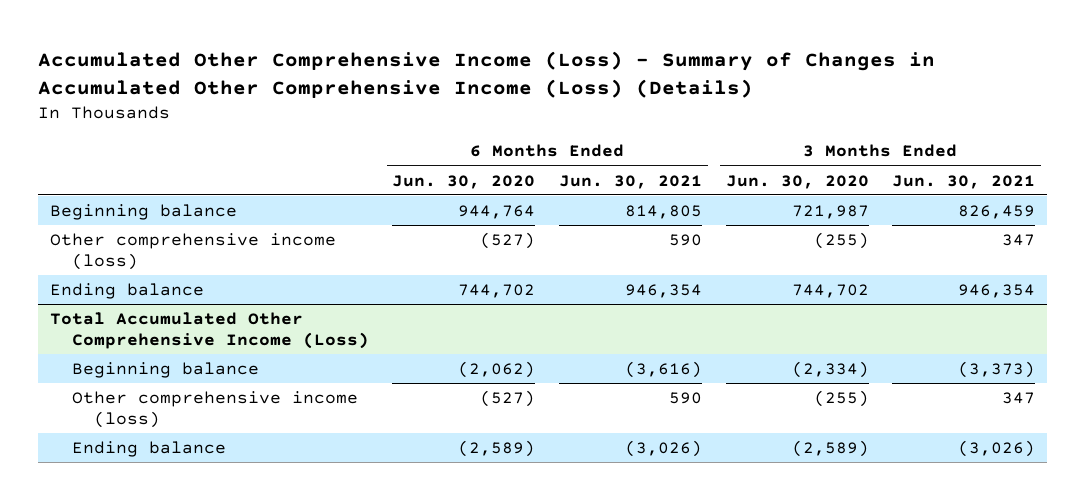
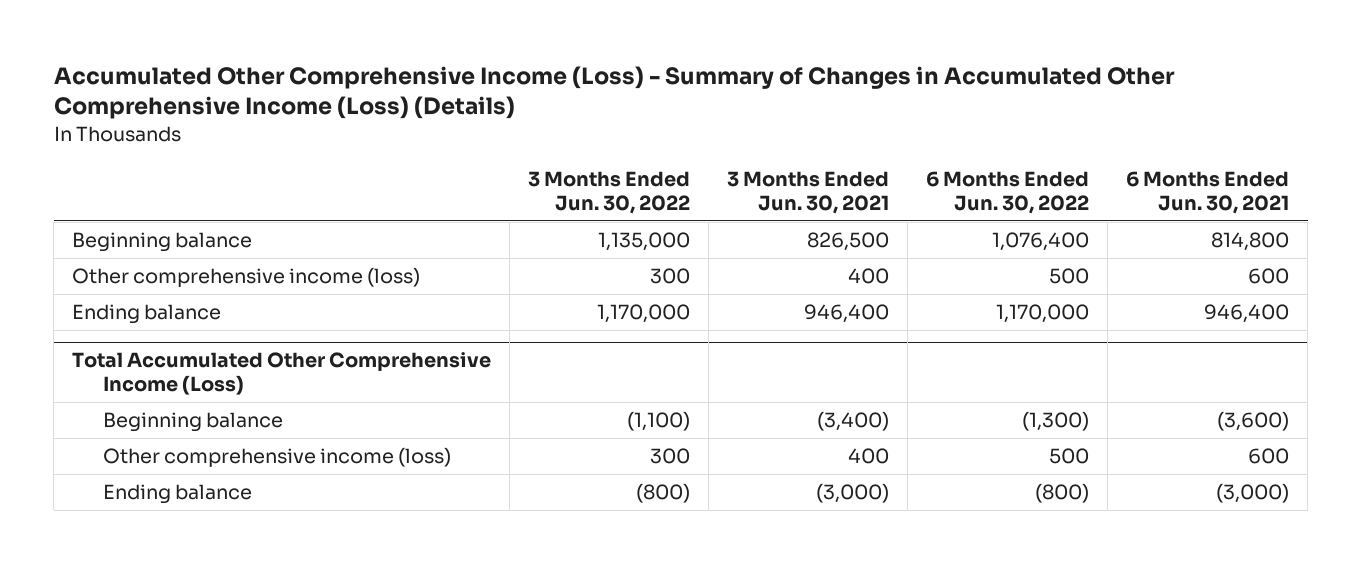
- | 6 Months Ended Jun. 30, 2020 | 6 Months Ended Jun. 30, 2021 | 3 Months Ended Jun. 30, 2020 | 3 Months Ended Jun. 30, 2021
+ | 3 Months Ended Jun. 30, 2022 | 3 Months Ended Jun. 30, 2021 | 6 Months Ended Jun. 30, 2022 | 6 Months Ended Jun. 30, 2021
- Beginning balance | 944,764 | 814,805 | 721,987 | 826,459
- Other comprehensive income (loss) | (527) | 590 | (255) | 347
- Ending balance | 744,702 | 946,354 | 744,702 | 946,354
+ Beginning balance | 1,135,000 | 826,500 | 1,076,400 | 814,800
+ Other comprehensive income (loss) | 300 | 400 | 500 | 600
+ Ending balance | 1,170,000 | 946,400 | 1,170,000 | 946,400
@ Total Accumulated Other Comprehensive Income (Loss)
- Beginning balance | (2,062) | (3,616) | (2,334) | (3,373)
- Other comprehensive income (loss) | (527) | 590 | (255) | 347
- Ending balance | (2,589) | (3,026) | (2,589) | (3,026)
+ Beginning balance | (1,100) | (3,400) | (1,300) | (3,600)
+ Other comprehensive income (loss) | 300 | 400 | 500 | 600
+ Ending balance | (800) | (3,000) | (800) | (3,000)

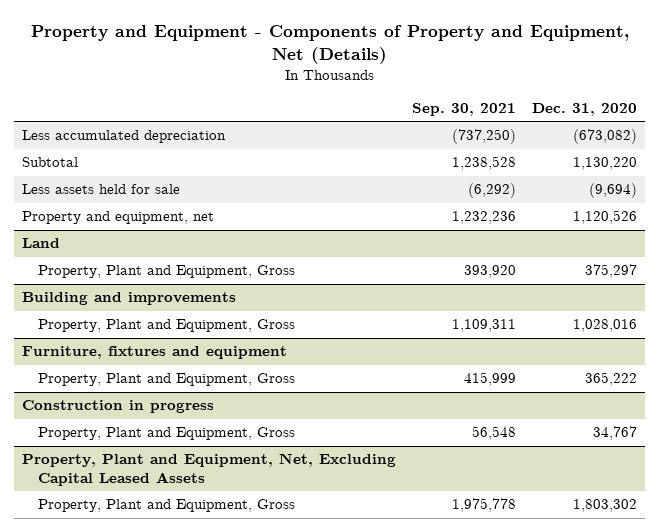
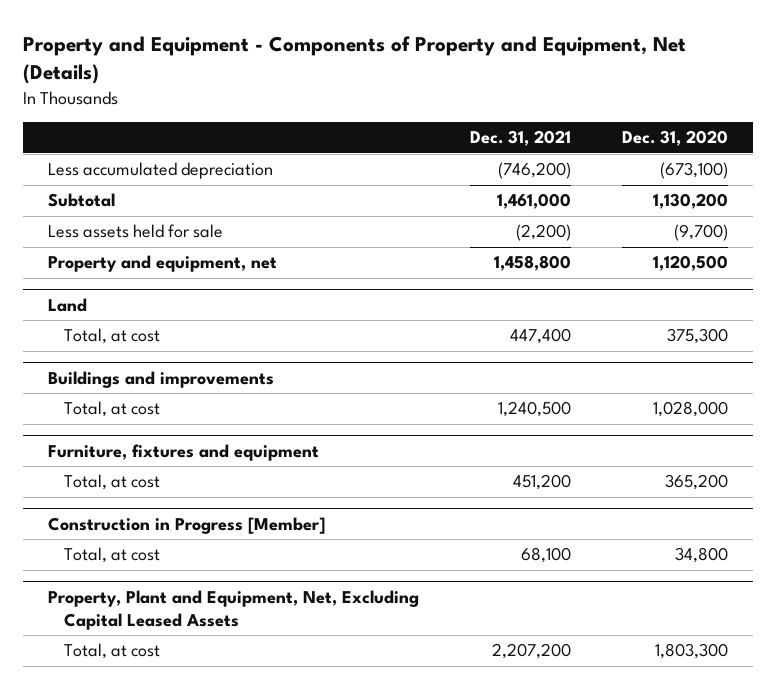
- | Sep. 30, 2021 | Dec. 31, 2020
+ | Dec. 31, 2021 | Dec. 31, 2020
- Less accumulated depreciation | (737,250) | (673,082)
- Subtotal | 1,238,528 | 1,130,220
- Less assets held for sale | (6,292) | (9,694)
- Property and equipment, net | 1,232,236 | 1,120,526
+ Less accumulated depreciation | (746,200) | (673,100)
+ Subtotal | 1,461,000 | 1,130,200
+ Less assets held for sale | (2,200) | (9,700)
+ Property and equipment, net | 1,458,800 | 1,120,500
@ Land
- Property, Plant and Equipment, Gross | 393,920 | 375,297
- Building and improvements
- Property, Plant and Equipment, Gross | 1,109,311 | 1,028,016
@ Land
+ Total, at cost | 447,400 | 375,300
+ Buildings and improvements
+ Total, at cost | 1,240,500 | 1,028,000
@ Furniture, fixtures and equipment
- Property, Plant and Equipment, Gross | 415,999 | 365,222
- Construction in progress
- Property, Plant and Equipment, Gross | 56,548 | 34,767
@ Furniture, fixtures and equipment
+ Total, at cost | 451,200 | 365,200
+ Construction in Progress [Member]
+ Total, at cost | 68,100 | 34,800
@ Property, Plant and Equipment, Net, Excluding Capital Leased Assets
- Property, Plant and Equipment, Gross | 1,975,778 | 1,803,302
+ Total, at cost | 2,207,200 | 1,803,300

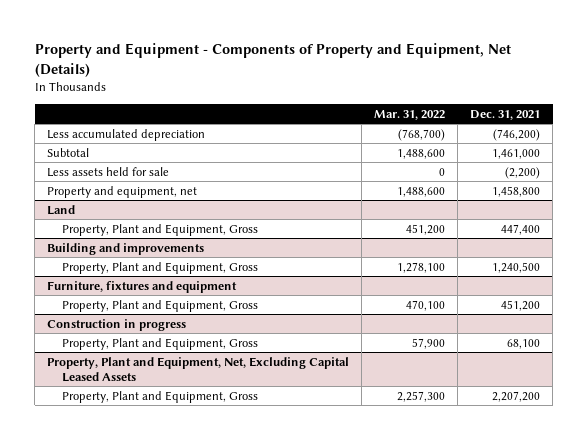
- | Dec. 31, 2021 | Dec. 31, 2020
+ | Mar. 31, 2022 | Dec. 31, 2021
@ Land
- Total, at cost | 447,400 | 375,300
- Buildings and improvements
- Total, at cost | 1,240,500 | 1,028,000
@ Land
+ Property, Plant and Equipment, Gross | 451,200 | 447,400
+ Building and improvements
+ Property, Plant and Equipment, Gross | 1,278,100 | 1,240,500
@ Furniture, fixtures and equipment
- Total, at cost | 451,200 | 365,200
- Construction in Progress [Member]
- Total, at cost | 68,100 | 34,800
@ Furniture, fixtures and equipment
+ Property, Plant and Equipment, Gross | 470,100 | 451,200
+ Construction in progress
+ Property, Plant and Equipment, Gross | 57,900 | 68,100
@ Property, Plant and Equipment, Net, Excluding Capital Leased Assets
- Total, at cost | 2,207,200 | 1,803,300
+ Property, Plant and Equipment, Gross | 2,257,300 | 2,207,200

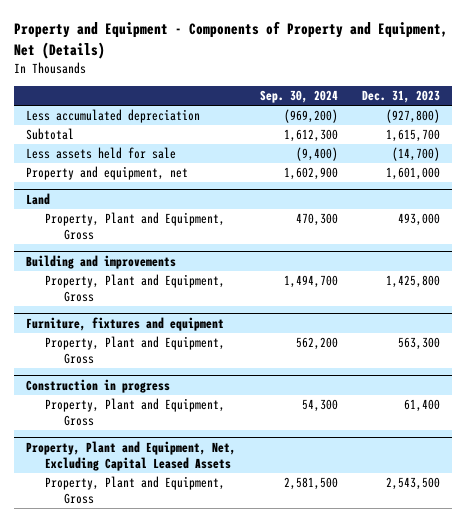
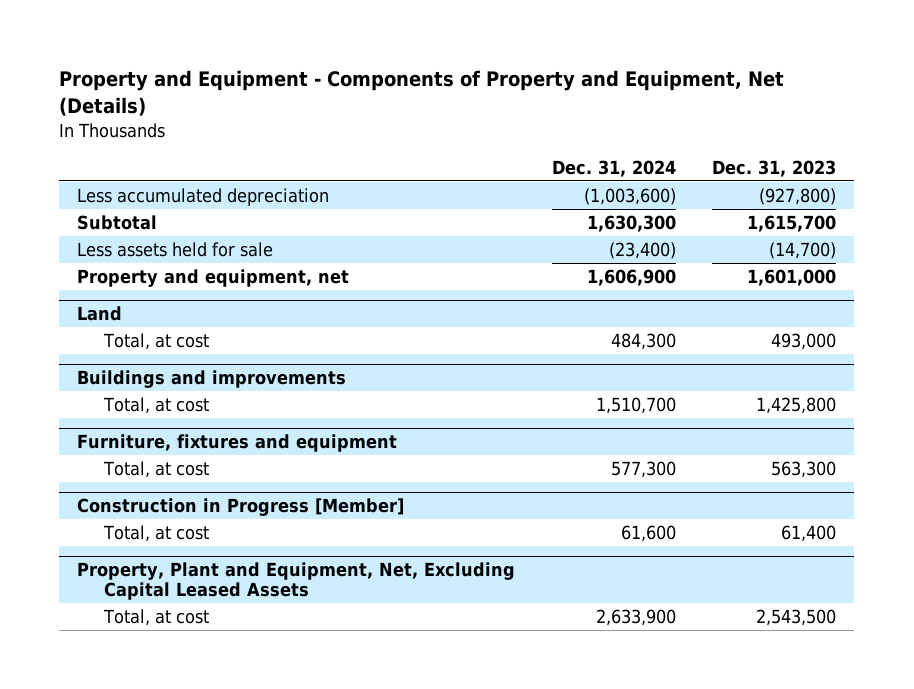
- | Sep. 30, 2024 | Dec. 31, 2023
+ | Dec. 31, 2024 | Dec. 31, 2023
@ Land
- Property, Plant and Equipment, Gross | 470,300 | 493,000
- Building and improvements
- Property, Plant and Equipment, Gross | 1,494,700 | 1,425,800
@ Land
+ Total, at cost | 484,300 | 493,000
+ Buildings and improvements
+ Total, at cost | 1,510,700 | 1,425,800
@ Furniture, fixtures and equipment
- Property, Plant and Equipment, Gross | 562,200 | 563,300
- Construction in progress
- Property, Plant and Equipment, Gross | 54,300 | 61,400
@ Furniture, fixtures and equipment
+ Total, at cost | 577,300 | 563,300
+ Construction in Progress [Member]
+ Total, at cost | 61,600 | 61,400
@ Property, Plant and Equipment, Net, Excluding Capital Leased Assets
- Property, Plant and Equipment, Gross | 2,581,500 | 2,543,500
+ Total, at cost | 2,633,900 | 2,543,500

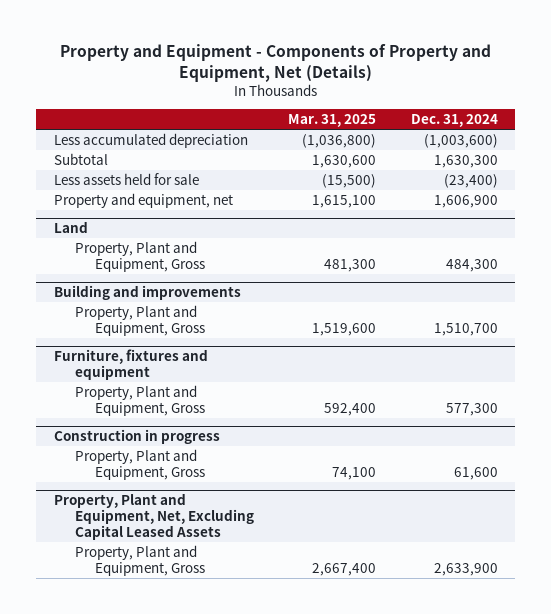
- | Dec. 31, 2024 | Dec. 31, 2023
+ | Mar. 31, 2025 | Dec. 31, 2024
@ Land
- Total, at cost | 484,300 | 493,000
- Buildings and improvements
- Total, at cost | 1,510,700 | 1,425,800
@ Land
+ Property, Plant and Equipment, Gross | 481,300 | 484,300
+ Building and improvements
+ Property, Plant and Equipment, Gross | 1,519,600 | 1,510,700
@ Furniture, fixtures and equipment
- Total, at cost | 577,300 | 563,300
- Construction in Progress [Member]
- Total, at cost | 61,600 | 61,400
@ Furniture, fixtures and equipment
+ Property, Plant and Equipment, Gross | 592,400 | 577,300
+ Construction in progress
+ Property, Plant and Equipment, Gross | 74,100 | 61,600
@ Property, Plant and Equipment, Net, Excluding Capital Leased Assets
- Total, at cost | 2,633,900 | 2,543,500
+ Property, Plant and Equipment, Gross | 2,667,400 | 2,633,900

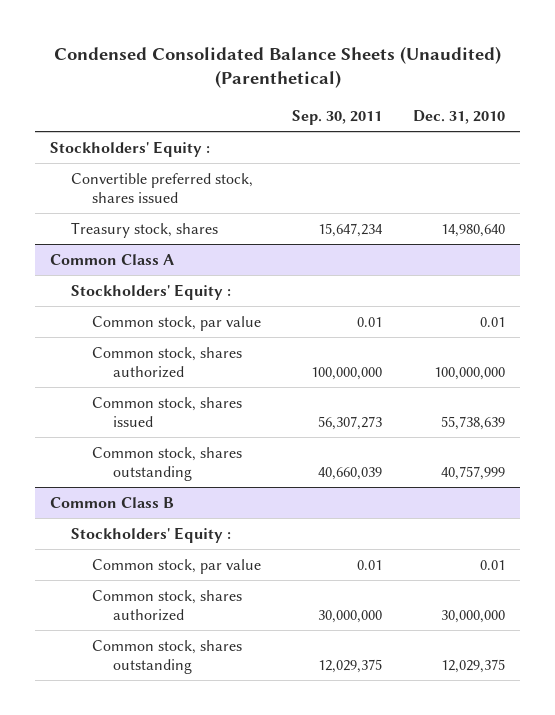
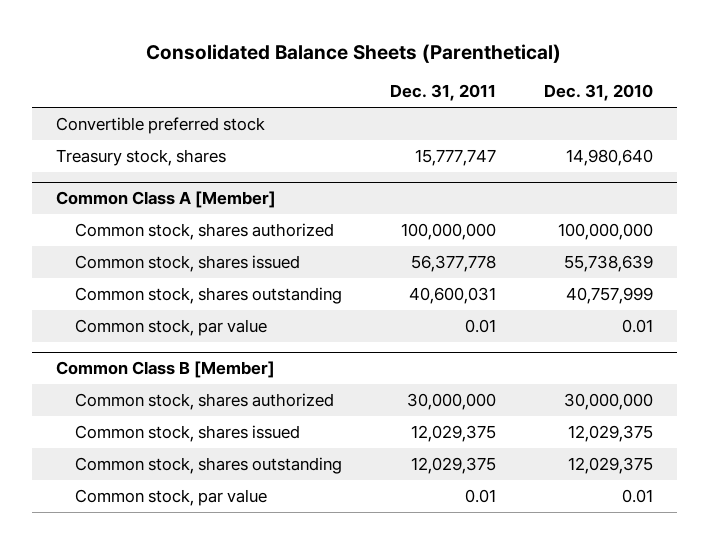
- Condensed Consolidated Balance Sheets (Unaudited) (Parenthetical)
+ Consolidated Balance Sheets (Parenthetical)
- | Sep. 30, 2011 | Dec. 31, 2010
+ | Dec. 31, 2011 | Dec. 31, 2010
- Stockholders' Equity :
- Convertible preferred stock, shares issued
+ Convertible preferred stock
- Common Class A
- Stockholders' Equity :
- Common stock, par value | 0.01 | 0.01
+ Common Class A [Member]
- Common Class B
- Stockholders' Equity :
+ Common Class B [Member]
+ Common stock, shares issued | 12,029,375 | 12,029,375
+ Common stock, par value | 0.01 | 0.01

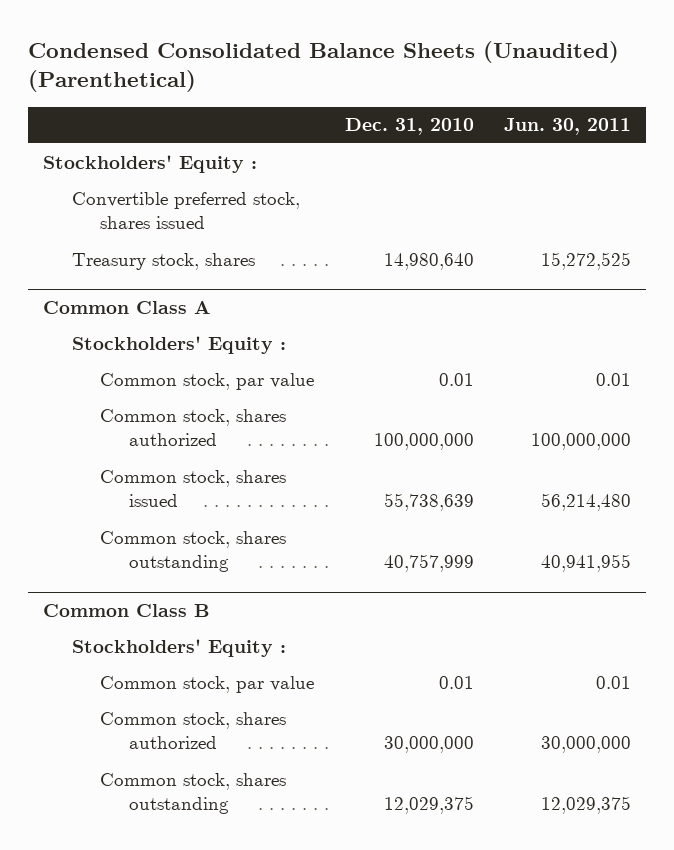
- Consolidated Balance Sheets (Parenthetical)
+ Condensed Consolidated Balance Sheets (Unaudited) (Parenthetical)
- | Dec. 31, 2011 | Dec. 31, 2010
+ | Dec. 31, 2010 | Jun. 30, 2011
- Convertible preferred stock
+ Stockholders' Equity :
+ Convertible preferred stock, shares issued
- Common Class A [Member]
+ Common Class A
+ Stockholders' Equity :
+ Common stock, par value | 0.01 | 0.01
+ Common Class B
+ Stockholders' Equity :
- Common Class B [Member]
- Common stock, shares issued | 12,029,375 | 12,029,375
- Common stock, par value | 0.01 | 0.01

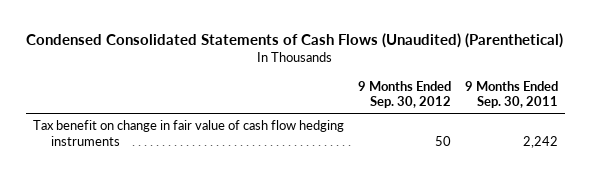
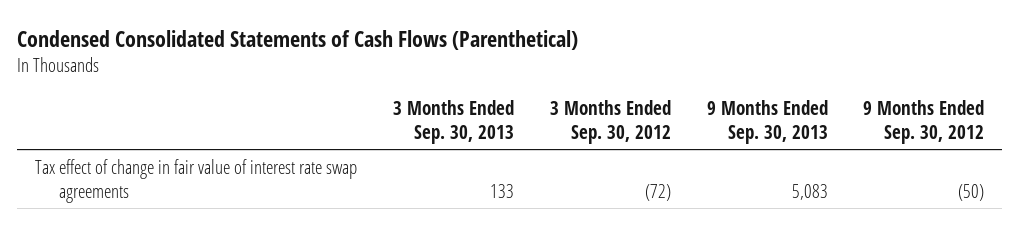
- Condensed Consolidated Statements of Cash Flows (Unaudited) (Parenthetical)
+ Condensed Consolidated Statements of Cash Flows (Parenthetical)
- | 9 Months Ended Sep. 30, 2012 | 9 Months Ended Sep. 30, 2011
+ | 3 Months Ended Sep. 30, 2013 | 3 Months Ended Sep. 30, 2012 | 9 Months Ended Sep. 30, 2013 | 9 Months Ended Sep. 30, 2012
- Tax benefit on change in fair value of cash flow hedging instruments | 50 | 2,242
+ Tax effect of change in fair value of interest rate swap agreements | 133 | (72) | 5,083 | (50)

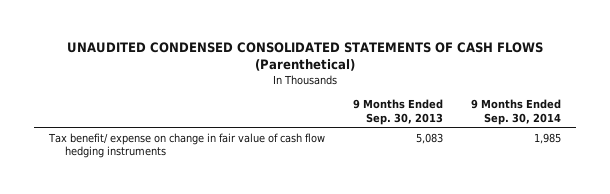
- Condensed Consolidated Statements of Cash Flows (Parenthetical)
+ UNAUDITED CONDENSED CONSOLIDATED STATEMENTS OF CASH FLOWS (Parenthetical)
- | 3 Months Ended Sep. 30, 2013 | 3 Months Ended Sep. 30, 2012 | 9 Months Ended Sep. 30, 2013 | 9 Months Ended Sep. 30, 2012
+ | 9 Months Ended Sep. 30, 2013 | 9 Months Ended Sep. 30, 2014
- Tax effect of change in fair value of interest rate swap agreements | 133 | (72) | 5,083 | (50)
+ Tax benefit/ expense on change in fair value of cash flow hedging instruments | 5,083 | 1,985

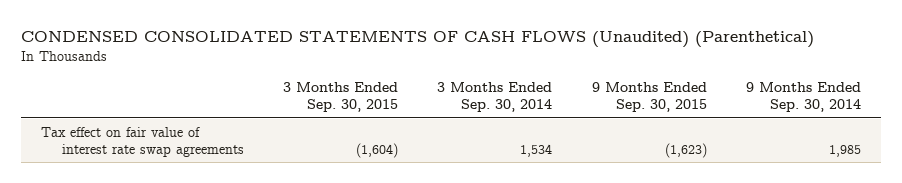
- UNAUDITED CONDENSED CONSOLIDATED STATEMENTS OF CASH FLOWS (Parenthetical)
+ CONDENSED CONSOLIDATED STATEMENTS OF CASH FLOWS (Unaudited) (Parenthetical)
- | 9 Months Ended Sep. 30, 2013 | 9 Months Ended Sep. 30, 2014
+ | 3 Months Ended Sep. 30, 2015 | 3 Months Ended Sep. 30, 2014 | 9 Months Ended Sep. 30, 2015 | 9 Months Ended Sep. 30, 2014
- Tax benefit/ expense on change in fair value of cash flow hedging instruments | 5,083 | 1,985
+ Tax effect on fair value of interest rate swap agreements | (1,604) | 1,534 | (1,623) | 1,985

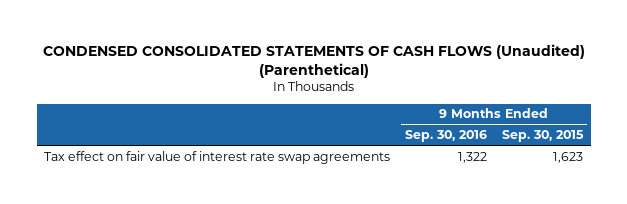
- | 3 Months Ended Sep. 30, 2015 | 3 Months Ended Sep. 30, 2014 | 9 Months Ended Sep. 30, 2015 | 9 Months Ended Sep. 30, 2014
+ | 9 Months Ended Sep. 30, 2016 | 9 Months Ended Sep. 30, 2015
- Tax effect on fair value of interest rate swap agreements | (1,604) | 1,534 | (1,623) | 1,985
+ Tax effect on fair value of interest rate swap agreements | 1,322 | 1,623

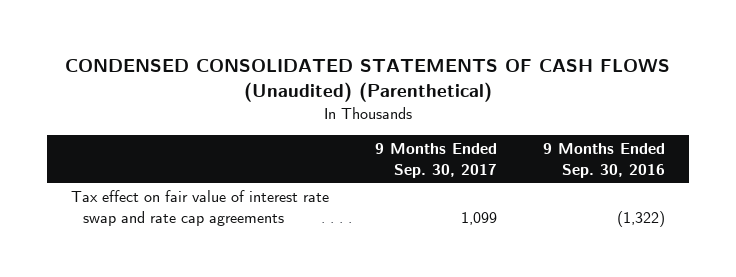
- | 9 Months Ended Sep. 30, 2016 | 9 Months Ended Sep. 30, 2015
+ | 9 Months Ended Sep. 30, 2017 | 9 Months Ended Sep. 30, 2016
- Tax effect on fair value of interest rate swap agreements | 1,322 | 1,623
+ Tax effect on fair value of interest rate swap and rate cap agreements | 1,099 | (1,322)

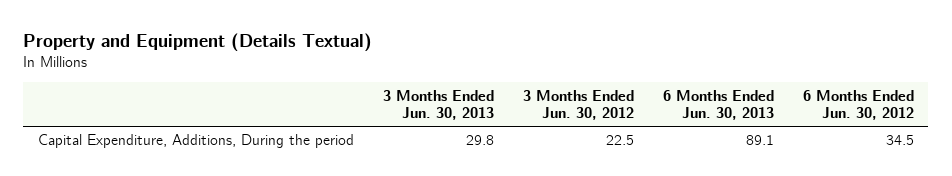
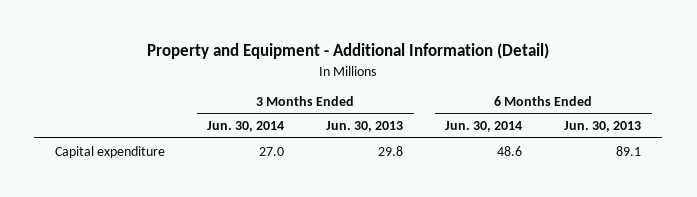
- Property and Equipment (Details Textual)
+ Property and Equipment - Additional Information (Detail)
- | 3 Months Ended Jun. 30, 2013 | 3 Months Ended Jun. 30, 2012 | 6 Months Ended Jun. 30, 2013 | 6 Months Ended Jun. 30, 2012
+ | 3 Months Ended Jun. 30, 2014 | 3 Months Ended Jun. 30, 2013 | 6 Months Ended Jun. 30, 2014 | 6 Months Ended Jun. 30, 2013
- Capital Expenditure, Additions, During the period | 29.8 | 22.5 | 89.1 | 34.5
+ Capital expenditure | 27.0 | 29.8 | 48.6 | 89.1

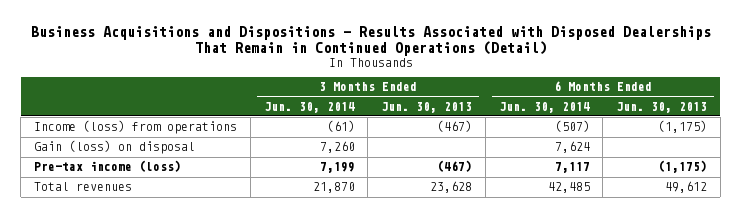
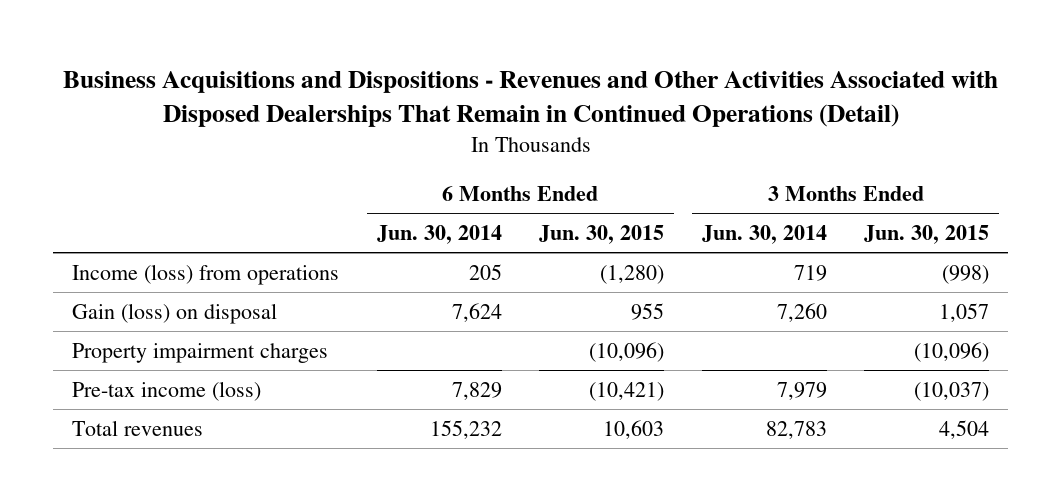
- Business Acquisitions and Dispositions - Results Associated with Disposed Dealerships That Remain in Continued Operations (Detail)
+ Business Acquisitions and Dispositions - Revenues and Other Activities Associated with Disposed Dealerships That Remain in Continued Operations (Detail)
- | 3 Months Ended Jun. 30, 2014 | 3 Months Ended Jun. 30, 2013 | 6 Months Ended Jun. 30, 2014 | 6 Months Ended Jun. 30, 2013
+ | 6 Months Ended Jun. 30, 2014 | 6 Months Ended Jun. 30, 2015 | 3 Months Ended Jun. 30, 2014 | 3 Months Ended Jun. 30, 2015
- Income (loss) from operations | (61) | (467) | (507) | (1,175)
+ Income (loss) from operations | 205 | (1,280) | 719 | (998)
- Pre-tax income (loss) | 7,199 | (467) | 7,117 | (1,175)
- Total revenues | 21,870 | 23,628 | 42,485 | 49,612
+ Property impairment charges | | (10,096) | | (10,096)
+ Pre-tax income (loss) | 7,829 | (10,421) | 7,979 | (10,037)
+ Total revenues | 155,232 | 10,603 | 82,783 | 4,504

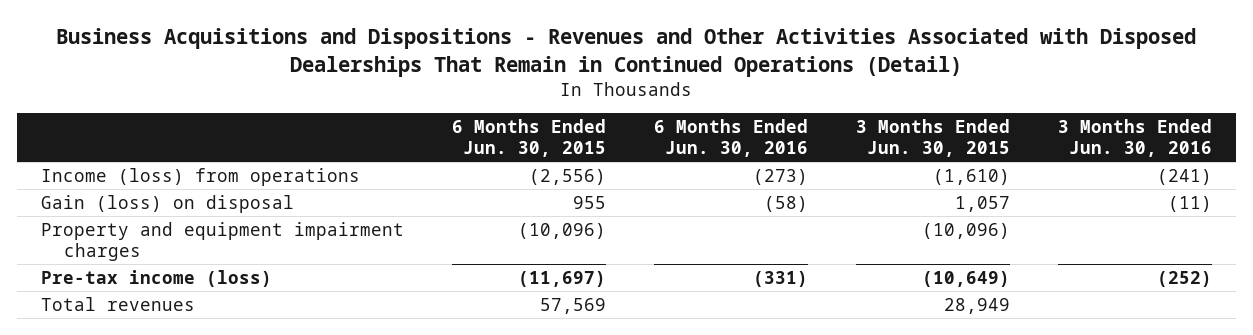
- | 6 Months Ended Jun. 30, 2014 | 6 Months Ended Jun. 30, 2015 | 3 Months Ended Jun. 30, 2014 | 3 Months Ended Jun. 30, 2015
+ | 6 Months Ended Jun. 30, 2015 | 6 Months Ended Jun. 30, 2016 | 3 Months Ended Jun. 30, 2015 | 3 Months Ended Jun. 30, 2016
- Income (loss) from operations | 205 | (1,280) | 719 | (998)
+ Income (loss) from operations | (2,556) | (273) | (1,610) | (241)
- Property impairment charges | | (10,096) | | (10,096)
- Pre-tax income (loss) | 7,829 | (10,421) | 7,979 | (10,037)
- Total revenues | 155,232 | 10,603 | 82,783 | 4,504
+ Property and equipment impairment charges | (10,096) | | (10,096) |
+ Pre-tax income (loss) | (11,697) | (331) | (10,649) | (252)
+ Total revenues | 57,569 | | 28,949 |

